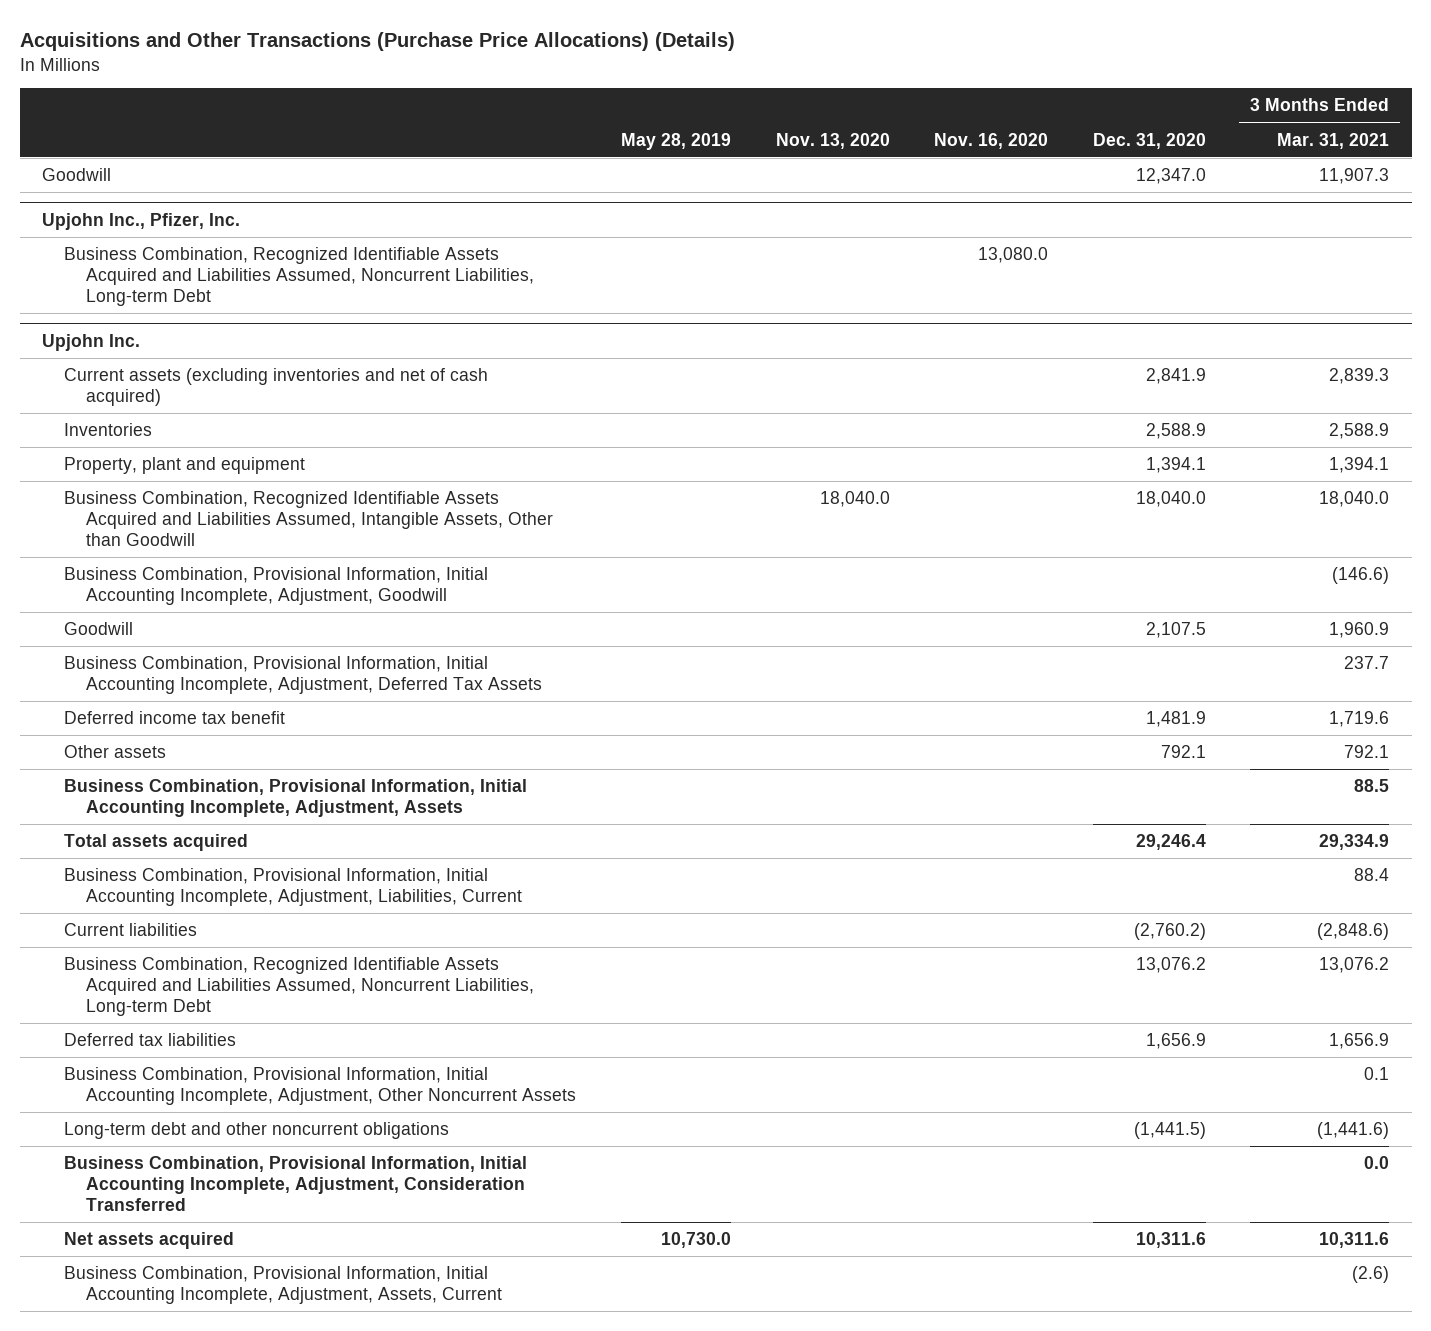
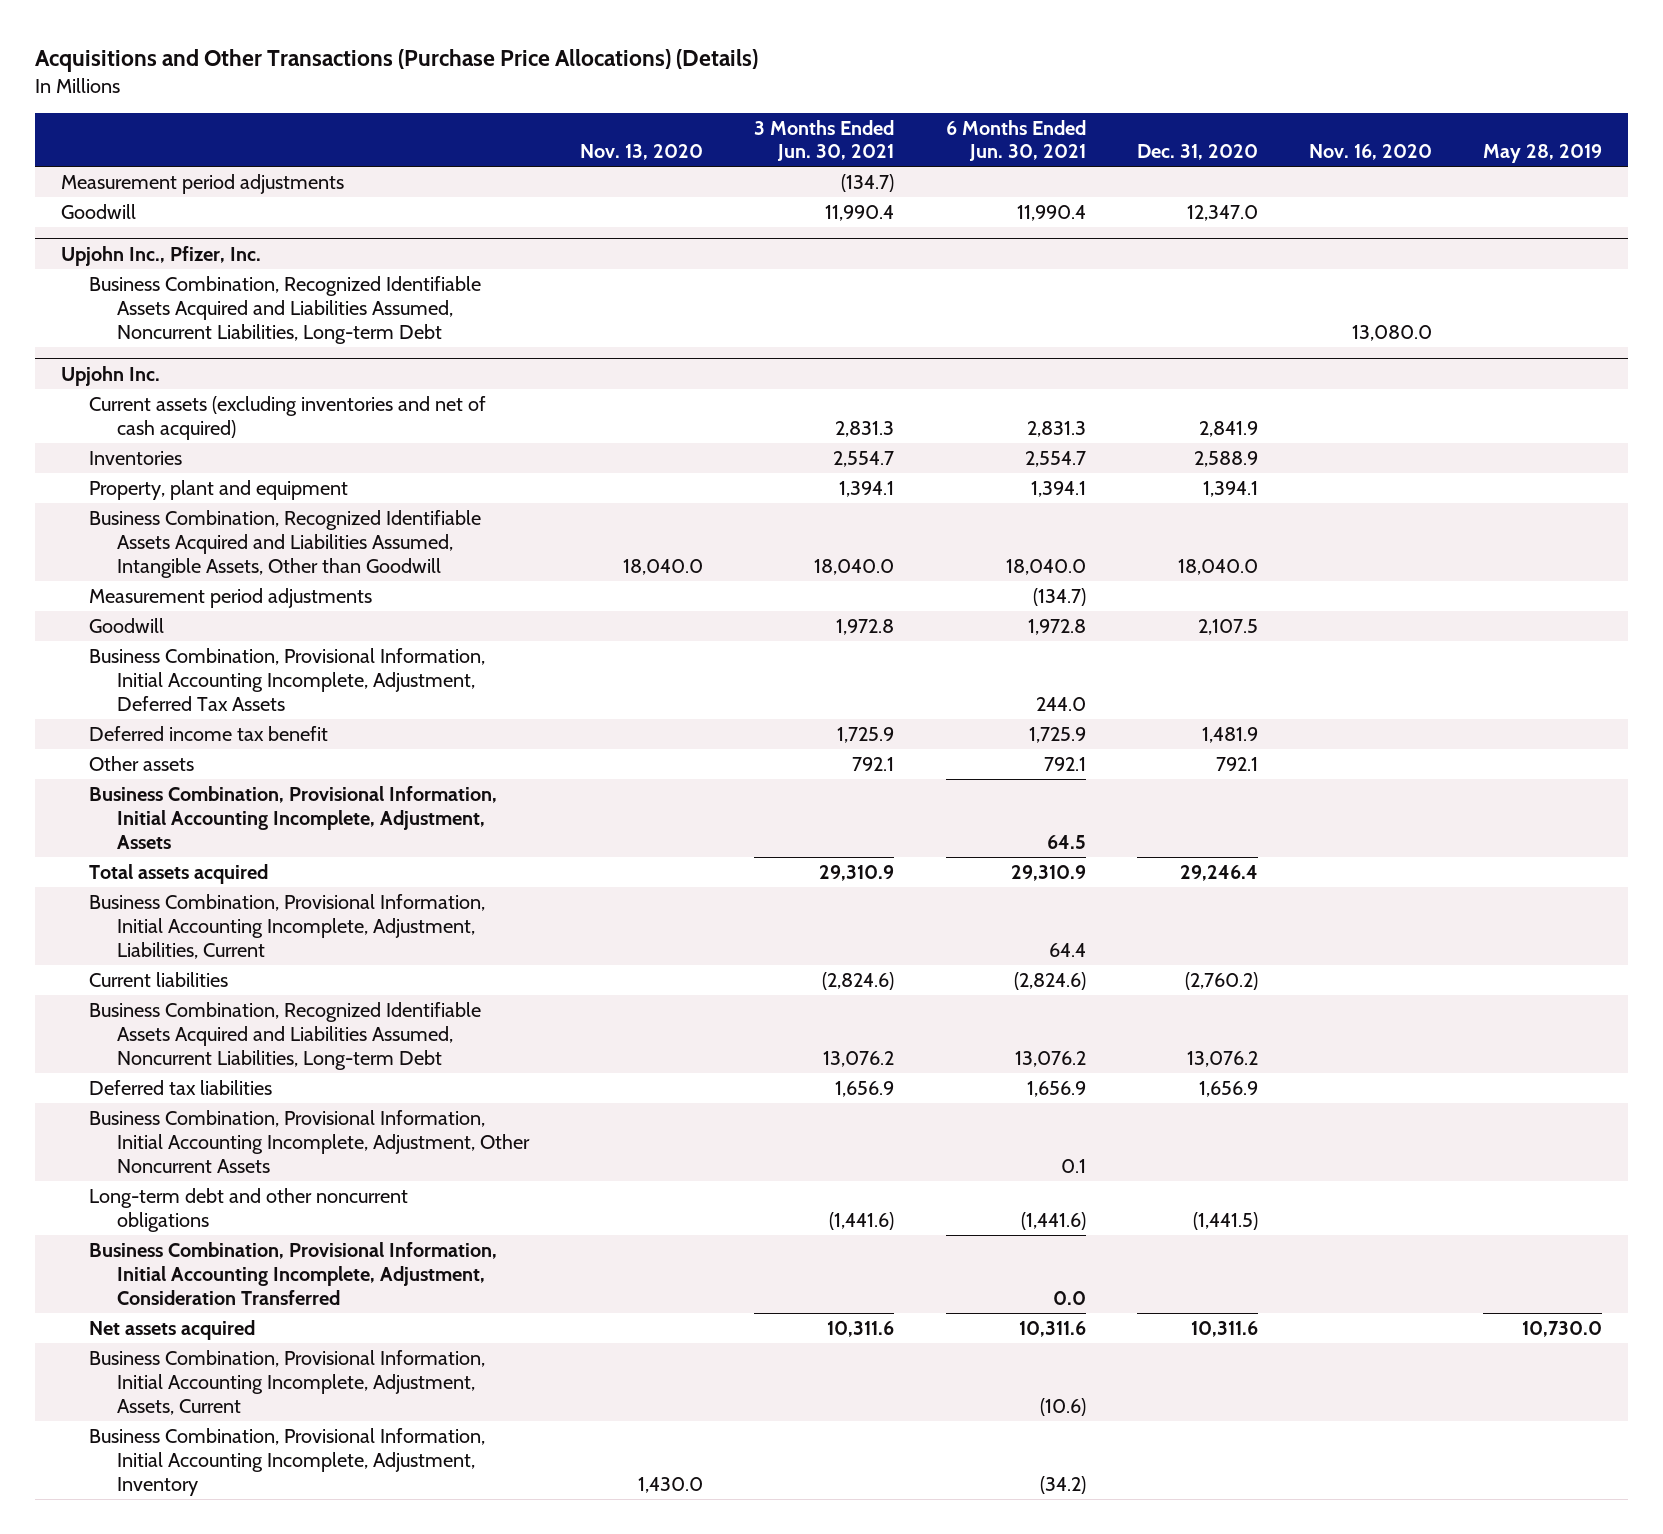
- | May 28, 2019 | Nov. 13, 2020 | Nov. 16, 2020 | Dec. 31, 2020 | 3 Months Ended Mar. 31, 2021
+ | Nov. 13, 2020 | 3 Months Ended Jun. 30, 2021 | 6 Months Ended Jun. 30, 2021 | Dec. 31, 2020 | Nov. 16, 2020 | May 28, 2019
+ Measurement period adjustments | | (134.7) | | | |
@ Upjohn Inc.
- Business Combination, Provisional Information, Initial Accounting Incomplete, Adjustment, Goodwill | | | | | (146.6)
+ Measurement period adjustments | | | (134.7) | | |
+ Business Combination, Provisional Information, Initial Accounting Incomplete, Adjustment, Inventory | 1,430.0 | | (34.2) | | |

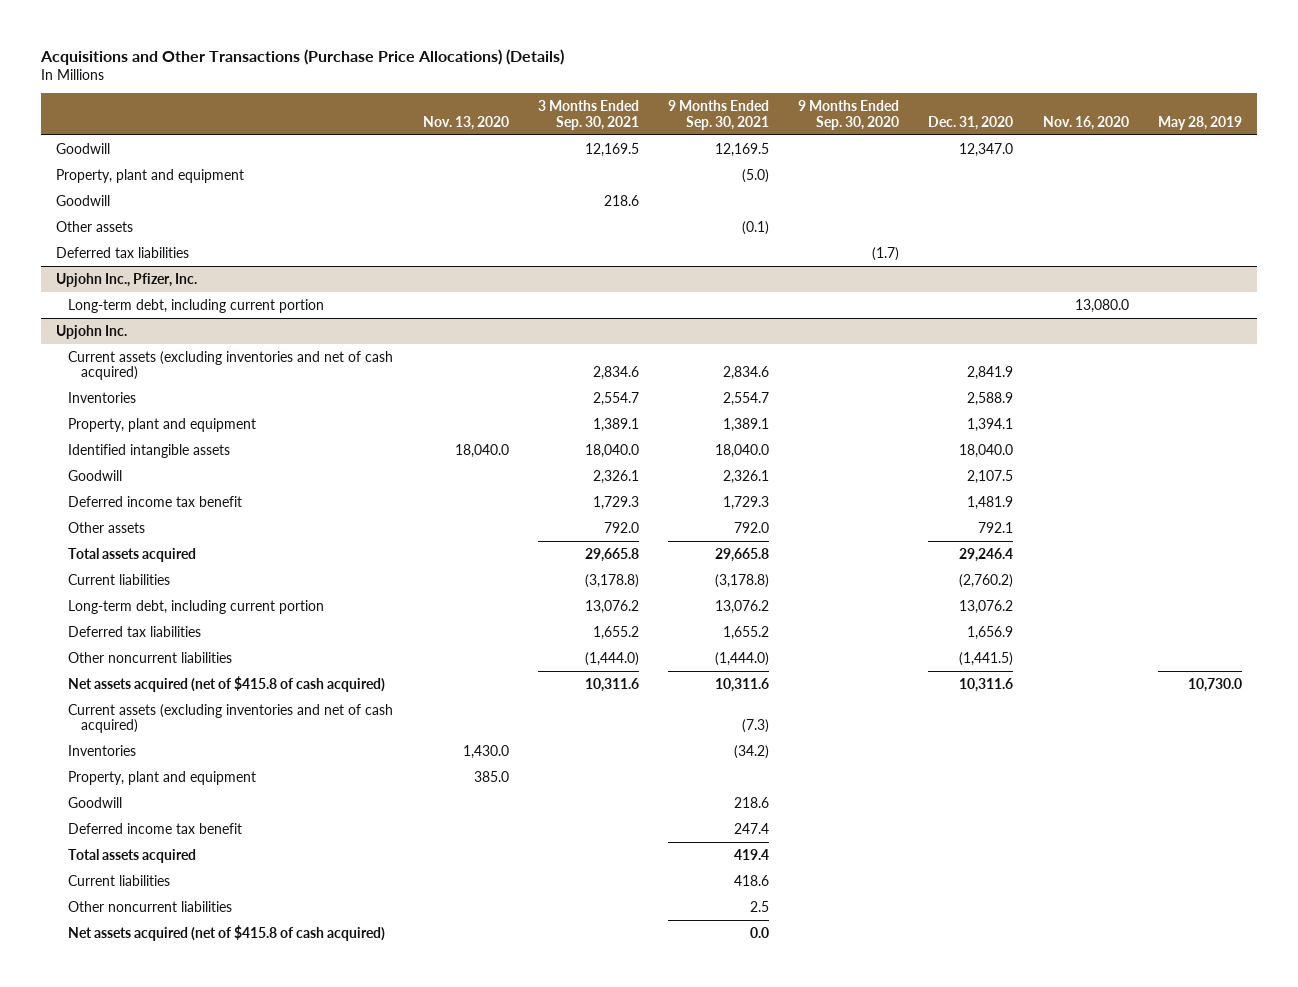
- | Nov. 13, 2020 | 3 Months Ended Jun. 30, 2021 | 6 Months Ended Jun. 30, 2021 | Dec. 31, 2020 | Nov. 16, 2020 | May 28, 2019
+ | Nov. 13, 2020 | 3 Months Ended Sep. 30, 2021 | 9 Months Ended Sep. 30, 2021 | 9 Months Ended Sep. 30, 2020 | Dec. 31, 2020 | Nov. 16, 2020 | May 28, 2019
- Measurement period adjustments | | (134.7) | | | |
+ Property, plant and equipment | | | (5.0) | | | |
+ Goodwill | | 218.6 | | | | |
+ Other assets | | | (0.1) | | | |
+ Deferred tax liabilities | | | | (1.7) | | |
@ Upjohn Inc., Pfizer, Inc.
- Business Combination, Recognized Identifiable Assets Acquired and Liabilities Assumed, Noncurrent Liabilities, Long-term Debt | | | | | 13,080.0 |
+ Long-term debt, including current portion | | | | | | 13,080.0 |
@ Upjohn Inc.
- Business Combination, Recognized Identifiable Assets Acquired and Liabilities Assumed, Intangible Assets, Other than Goodwill | 18,040.0 | 18,040.0 | 18,040.0 | 18,040.0 | |
- Measurement period adjustments | | | (134.7) | | |
+ Identified intangible assets | 18,040.0 | 18,040.0 | 18,040.0 | | 18,040.0 | |
- Business Combination, Provisional Information, Initial Accounting Incomplete, Adjustment, Deferred Tax Assets | | | 244.0 | | |
- Business Combination, Provisional Information, Initial Accounting Incomplete, Adjustment, Assets | | | 64.5 | | |
- Business Combination, Provisional Information, Initial Accounting Incomplete, Adjustment, Liabilities, Current | | | 64.4 | | |
- Business Combination, Recognized Identifiable Assets Acquired and Liabilities Assumed, Noncurrent Liabilities, Long-term Debt | | 13,076.2 | 13,076.2 | 13,076.2 | |
+ Long-term debt, including current portion | | 13,076.2 | 13,076.2 | | 13,076.2 | |
- Business Combination, Provisional Information, Initial Accounting Incomplete, Adjustment, Other Noncurrent Assets | | | 0.1 | | |
- Long-term debt and other noncurrent obligations | | (1,441.6) | (1,441.6) | (1,441.5) | |
- Business Combination, Provisional Information, Initial Accounting Incomplete, Adjustment, Consideration Transferred | | | 0.0 | | |
- Net assets acquired | | 10,311.6 | 10,311.6 | 10,311.6 | | 10,730.0
- Business Combination, Provisional Information, Initial Accounting Incomplete, Adjustment, Assets, Current | | | (10.6) | | |
- Business Combination, Provisional Information, Initial Accounting Incomplete, Adjustment, Inventory | 1,430.0 | | (34.2) | | |
+ Other noncurrent liabilities | | (1,444.0) | (1,444.0) | | (1,441.5) | |
+ Net assets acquired (net of $415.8 of cash acquired) | | 10,311.6 | 10,311.6 | | 10,311.6 | | 10,730.0
+ Current assets (excluding inventories and net of cash acquired) | | | (7.3) | | | |
+ Inventories | 1,430.0 | | (34.2) | | | |
+ Property, plant and equipment | 385.0 | | | | | |
+ Goodwill | | | 218.6 | | | |
+ Deferred income tax benefit | | | 247.4 | | | |
+ Total assets acquired | | | 419.4 | | | |
+ Current liabilities | | | 418.6 | | | |
+ Other noncurrent liabilities | | | 2.5 | | | |
+ Net assets acquired (net of $415.8 of cash acquired) | | | 0.0 | | | |

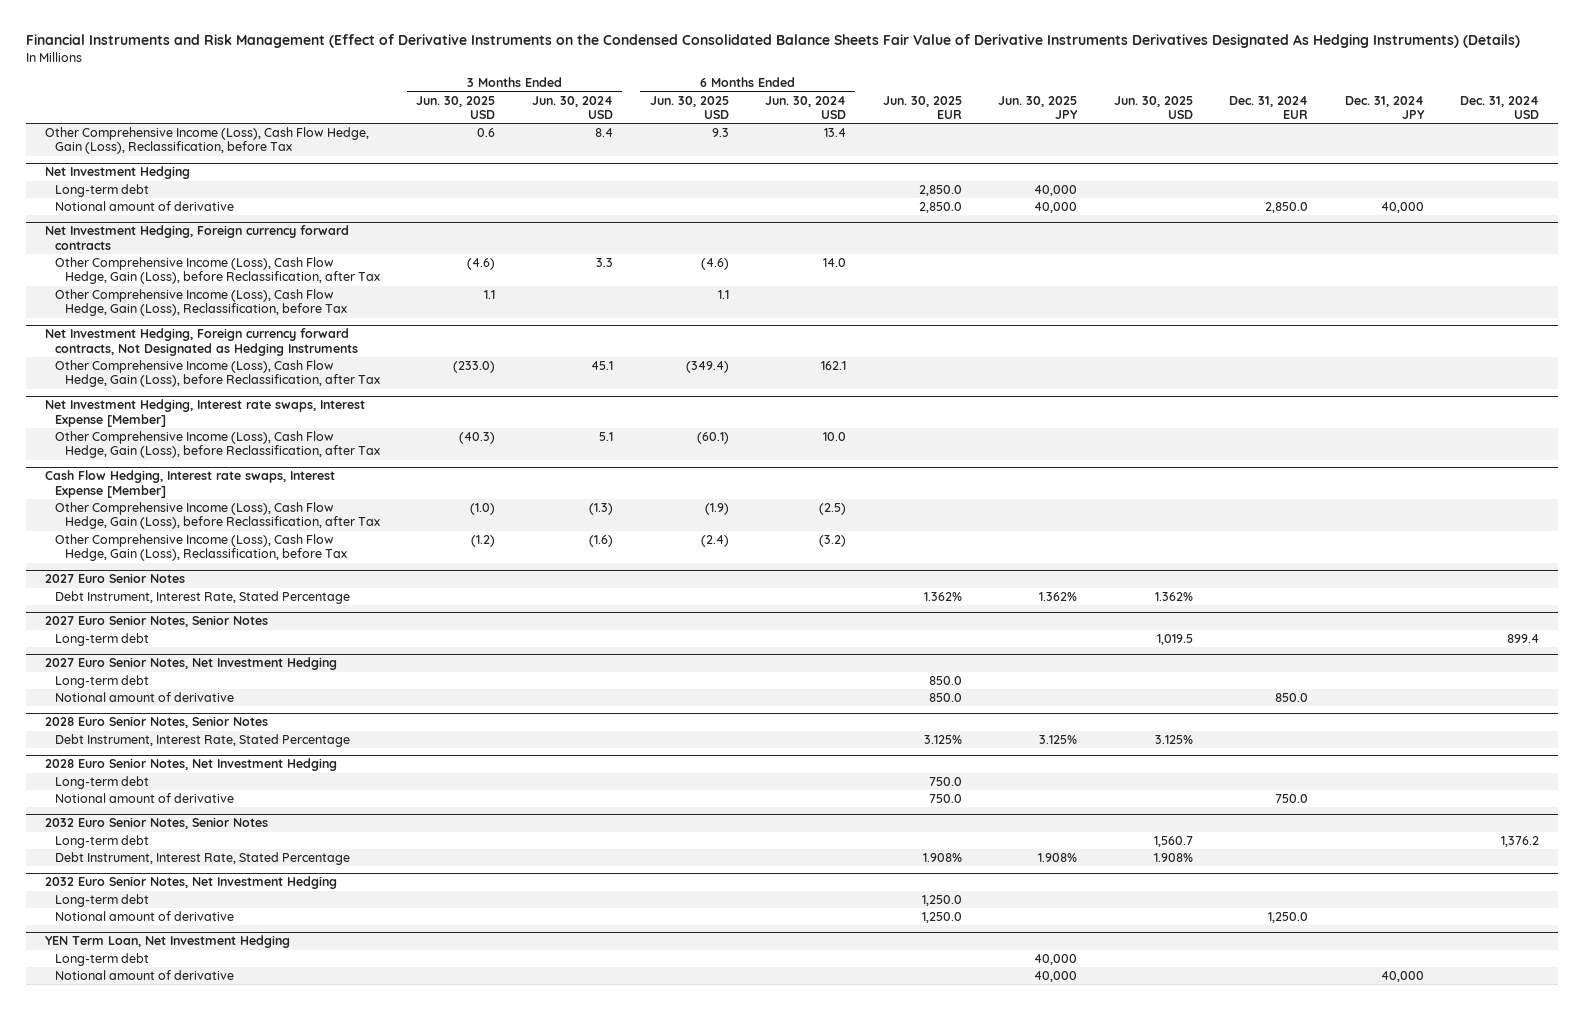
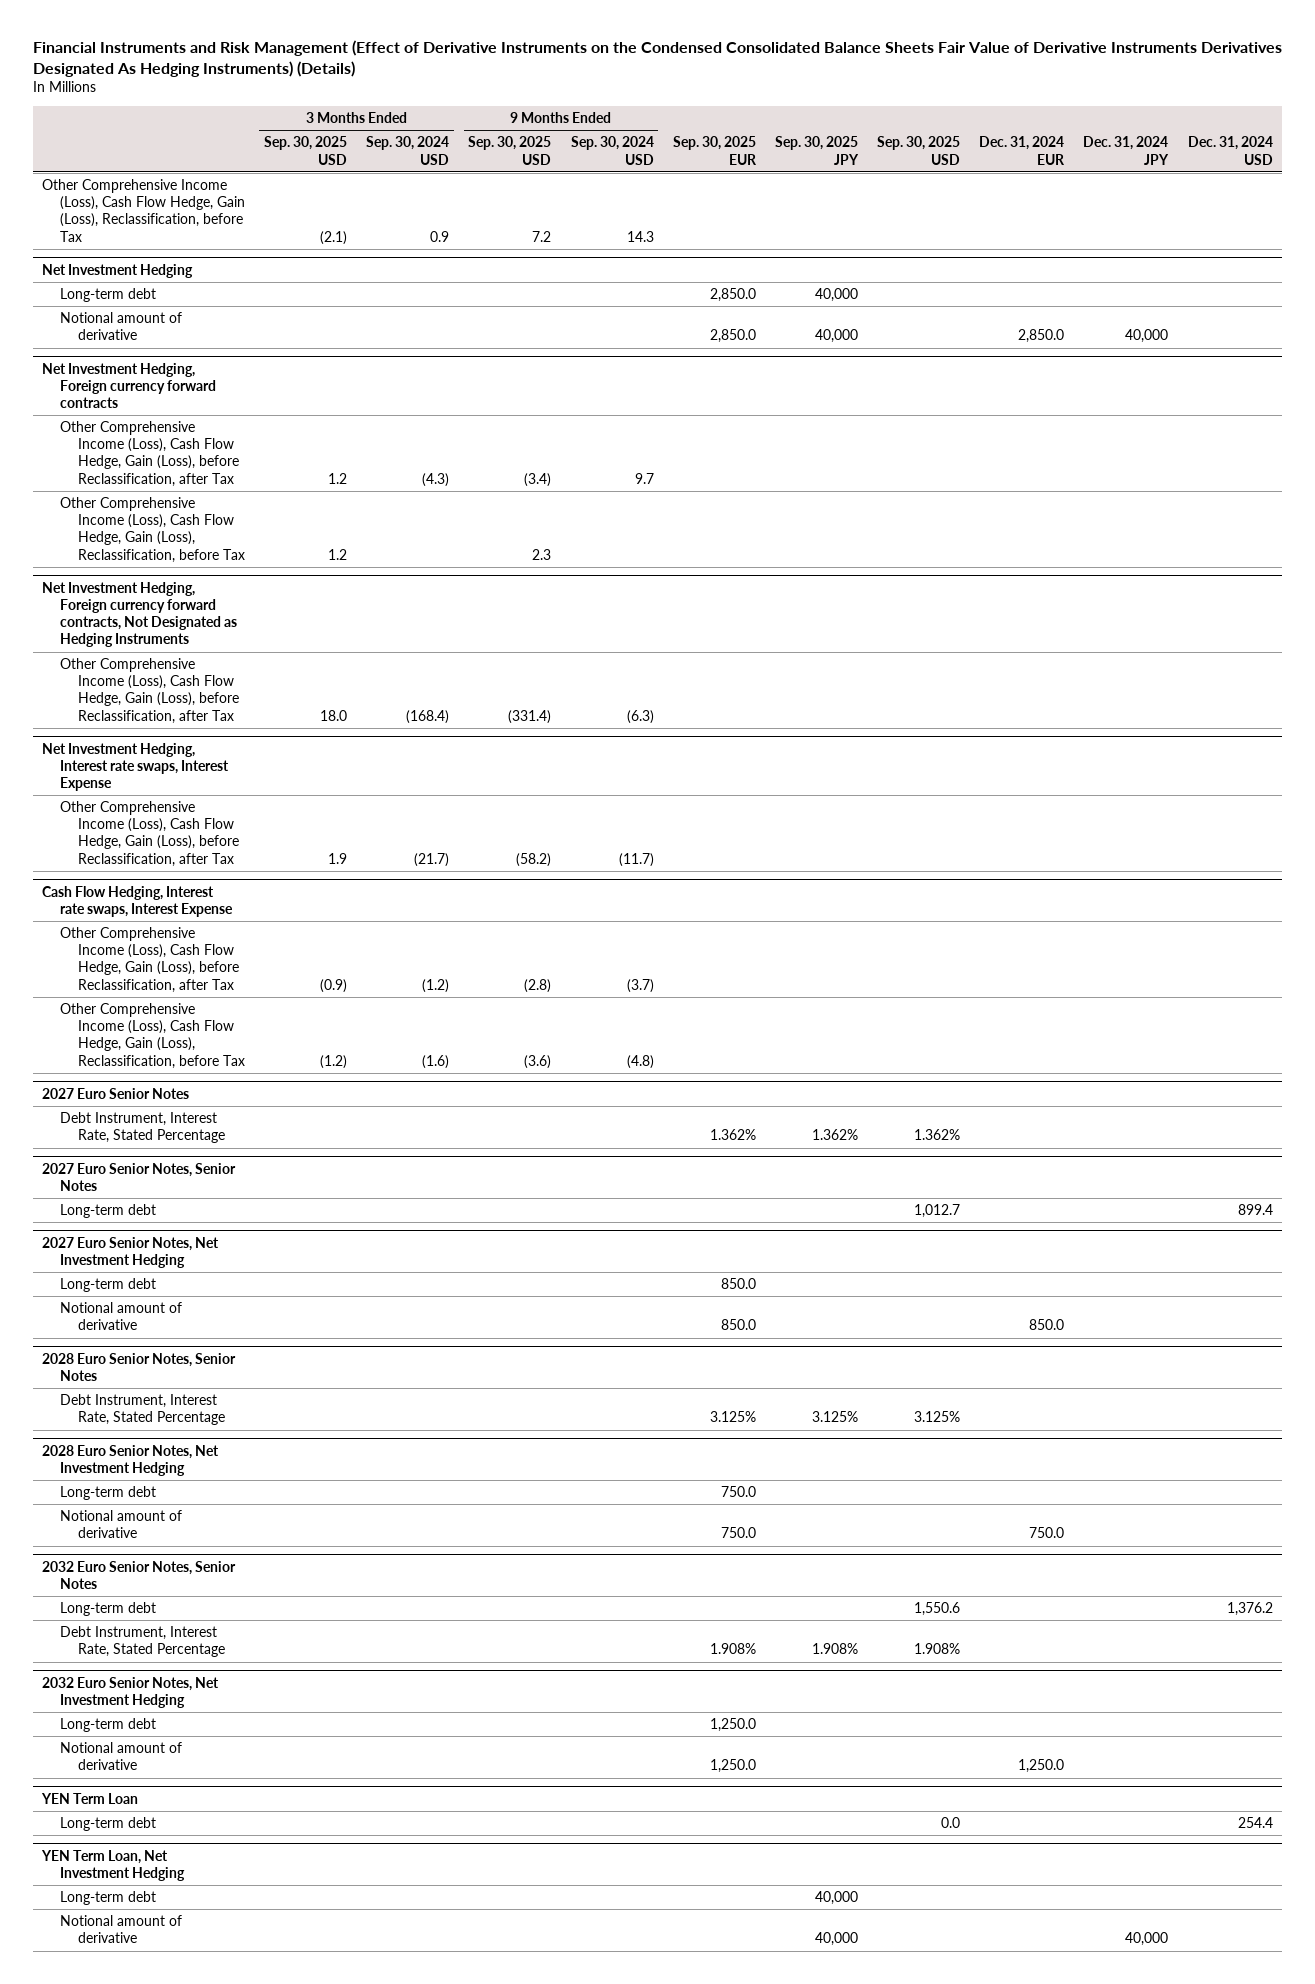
- | 3 Months Ended Jun. 30, 2025 USD | 3 Months Ended Jun. 30, 2024 USD | 6 Months Ended Jun. 30, 2025 USD | 6 Months Ended Jun. 30, 2024 USD | Jun. 30, 2025 EUR | Jun. 30, 2025 JPY | Jun. 30, 2025 USD | Dec. 31, 2024 EUR | Dec. 31, 2024 JPY | Dec. 31, 2024 USD
+ | 3 Months Ended Sep. 30, 2025 USD | 3 Months Ended Sep. 30, 2024 USD | 9 Months Ended Sep. 30, 2025 USD | 9 Months Ended Sep. 30, 2024 USD | Sep. 30, 2025 EUR | Sep. 30, 2025 JPY | Sep. 30, 2025 USD | Dec. 31, 2024 EUR | Dec. 31, 2024 JPY | Dec. 31, 2024 USD
- Net Investment Hedging, Interest rate swaps, Interest Expense [Member]
+ Net Investment Hedging, Interest rate swaps, Interest Expense
- Cash Flow Hedging, Interest rate swaps, Interest Expense [Member]
+ Cash Flow Hedging, Interest rate swaps, Interest Expense
+ YEN Term Loan
+ Long-term debt | | | | | | | 0.0 | | | 254.4

